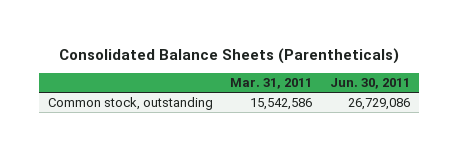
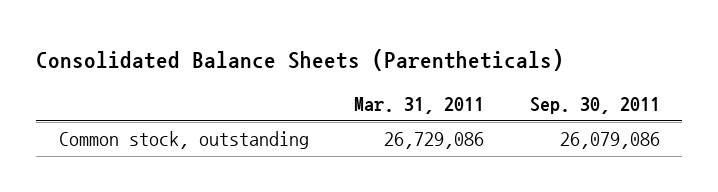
- | Mar. 31, 2011 | Jun. 30, 2011
+ | Mar. 31, 2011 | Sep. 30, 2011
- Common stock, outstanding | 15,542,586 | 26,729,086
+ Common stock, outstanding | 26,729,086 | 26,079,086

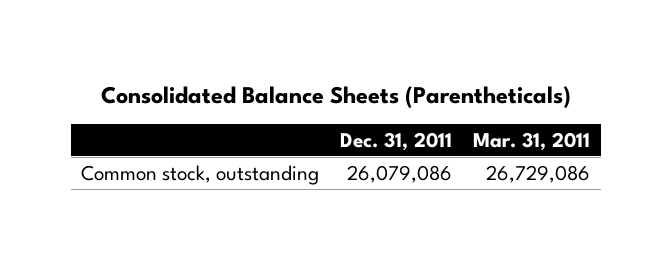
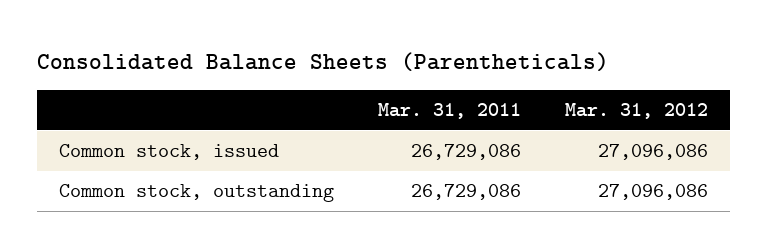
- | Dec. 31, 2011 | Mar. 31, 2011
+ | Mar. 31, 2011 | Mar. 31, 2012
+ Common stock, issued | 26,729,086 | 27,096,086

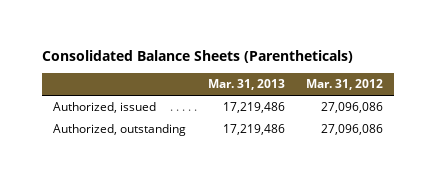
- | Mar. 31, 2011 | Mar. 31, 2012
+ | Mar. 31, 2013 | Mar. 31, 2012
- Common stock, issued | 26,729,086 | 27,096,086
- Common stock, outstanding | 26,729,086 | 27,096,086
+ Authorized, issued | 17,219,486 | 27,096,086
+ Authorized, outstanding | 17,219,486 | 27,096,086

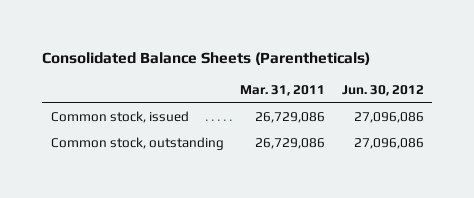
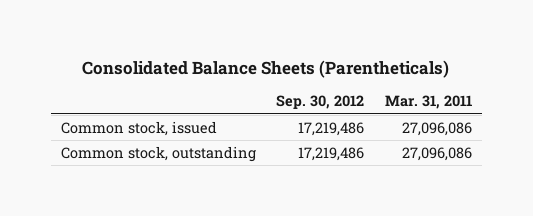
- | Mar. 31, 2011 | Jun. 30, 2012
+ | Sep. 30, 2012 | Mar. 31, 2011
- Common stock, issued | 26,729,086 | 27,096,086
- Common stock, outstanding | 26,729,086 | 27,096,086
+ Common stock, issued | 17,219,486 | 27,096,086
+ Common stock, outstanding | 17,219,486 | 27,096,086

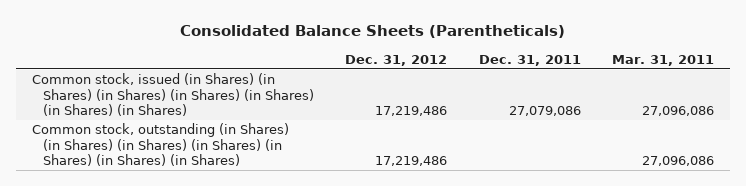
- | Sep. 30, 2012 | Mar. 31, 2011
+ | Dec. 31, 2012 | Dec. 31, 2011 | Mar. 31, 2011
- Common stock, issued | 17,219,486 | 27,096,086
- Common stock, outstanding | 17,219,486 | 27,096,086
+ Common stock, issued (in Shares) (in Shares) (in Shares) (in Shares) (in Shares) (in Shares) (in Shares) | 17,219,486 | 27,079,086 | 27,096,086
+ Common stock, outstanding (in Shares) (in Shares) (in Shares) (in Shares) (in Shares) (in Shares) (in Shares) | 17,219,486 | | 27,096,086

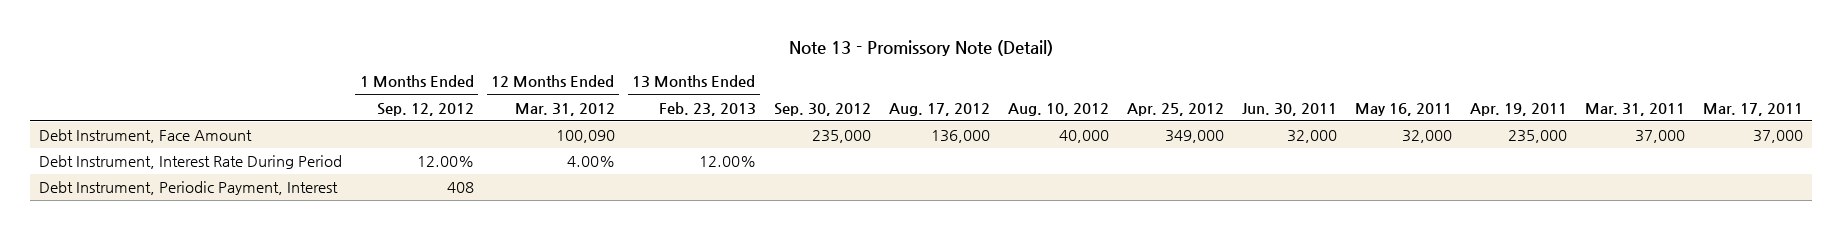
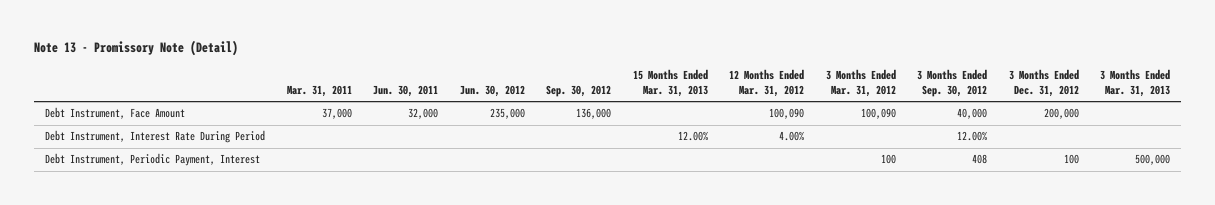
- | 1 Months Ended Sep. 12, 2012 | 12 Months Ended Mar. 31, 2012 | 13 Months Ended Feb. 23, 2013 | Sep. 30, 2012 | Aug. 17, 2012 | Aug. 10, 2012 | Apr. 25, 2012 | Jun. 30, 2011 | May 16, 2011 | Apr. 19, 2011 | Mar. 31, 2011 | Mar. 17, 2011
+ | Mar. 31, 2011 | Jun. 30, 2011 | Jun. 30, 2012 | Sep. 30, 2012 | 15 Months Ended Mar. 31, 2013 | 12 Months Ended Mar. 31, 2012 | 3 Months Ended Mar. 31, 2012 | 3 Months Ended Sep. 30, 2012 | 3 Months Ended Dec. 31, 2012 | 3 Months Ended Mar. 31, 2013
- Debt Instrument, Face Amount | | 100,090 | | 235,000 | 136,000 | 40,000 | 349,000 | 32,000 | 32,000 | 235,000 | 37,000 | 37,000
+ Debt Instrument, Face Amount | 37,000 | 32,000 | 235,000 | 136,000 | | 100,090 | 100,090 | 40,000 | 200,000 |

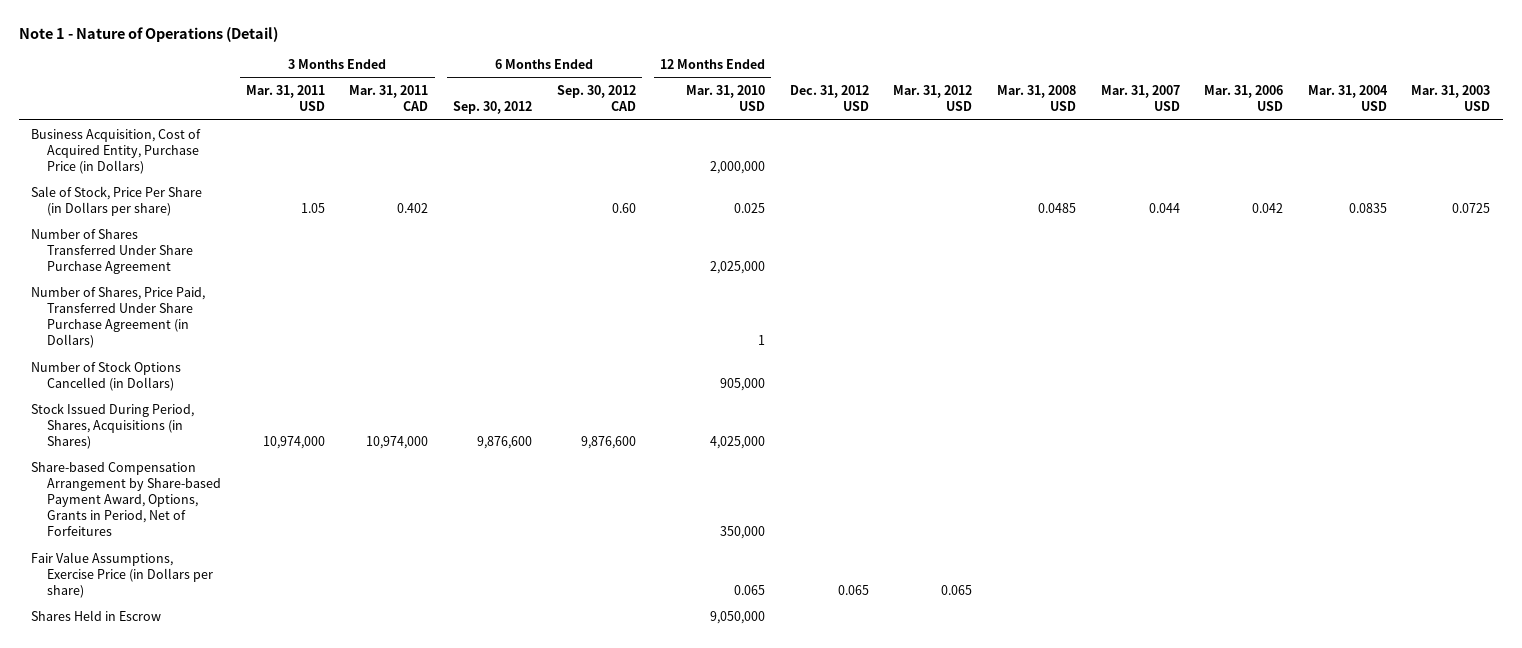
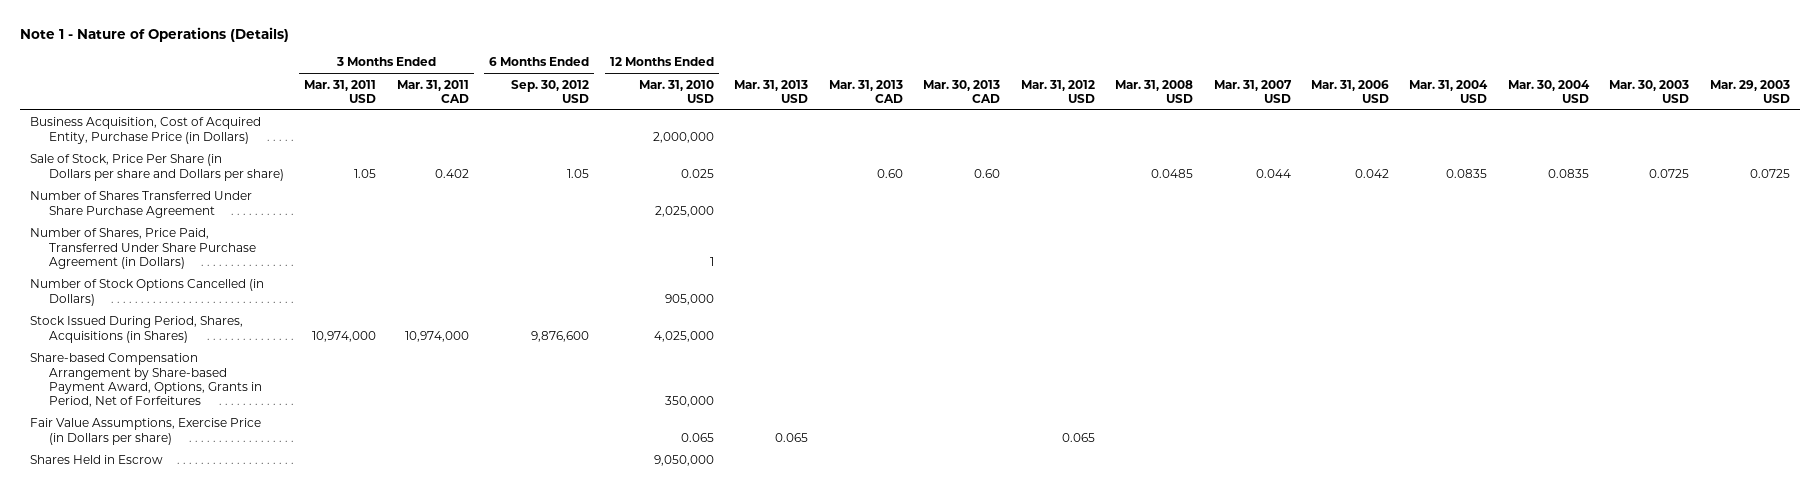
- Note 1 - Nature of Operations (Detail)
+ Note 1 - Nature of Operations (Details)
- | 3 Months Ended Mar. 31, 2011 USD | 3 Months Ended Mar. 31, 2011 CAD | 6 Months Ended Sep. 30, 2012 | 6 Months Ended Sep. 30, 2012 CAD | 12 Months Ended Mar. 31, 2010 USD | Dec. 31, 2012 USD | Mar. 31, 2012 USD | Mar. 31, 2008 USD | Mar. 31, 2007 USD | Mar. 31, 2006 USD | Mar. 31, 2004 USD | Mar. 31, 2003 USD
+ | 3 Months Ended Mar. 31, 2011 USD | 3 Months Ended Mar. 31, 2011 CAD | 6 Months Ended Sep. 30, 2012 USD | 12 Months Ended Mar. 31, 2010 USD | Mar. 31, 2013 USD | Mar. 31, 2013 CAD | Mar. 30, 2013 CAD | Mar. 31, 2012 USD | Mar. 31, 2008 USD | Mar. 31, 2007 USD | Mar. 31, 2006 USD | Mar. 31, 2004 USD | Mar. 30, 2004 USD | Mar. 30, 2003 USD | Mar. 29, 2003 USD
- Sale of Stock, Price Per Share (in Dollars per share) | 1.05 | 0.402 | | 0.60 | 0.025 | | | 0.0485 | 0.044 | 0.042 | 0.0835 | 0.0725
+ Sale of Stock, Price Per Share (in Dollars per share and Dollars per share) | 1.05 | 0.402 | 1.05 | 0.025 | | 0.60 | 0.60 | | 0.0485 | 0.044 | 0.042 | 0.0835 | 0.0835 | 0.0725 | 0.0725

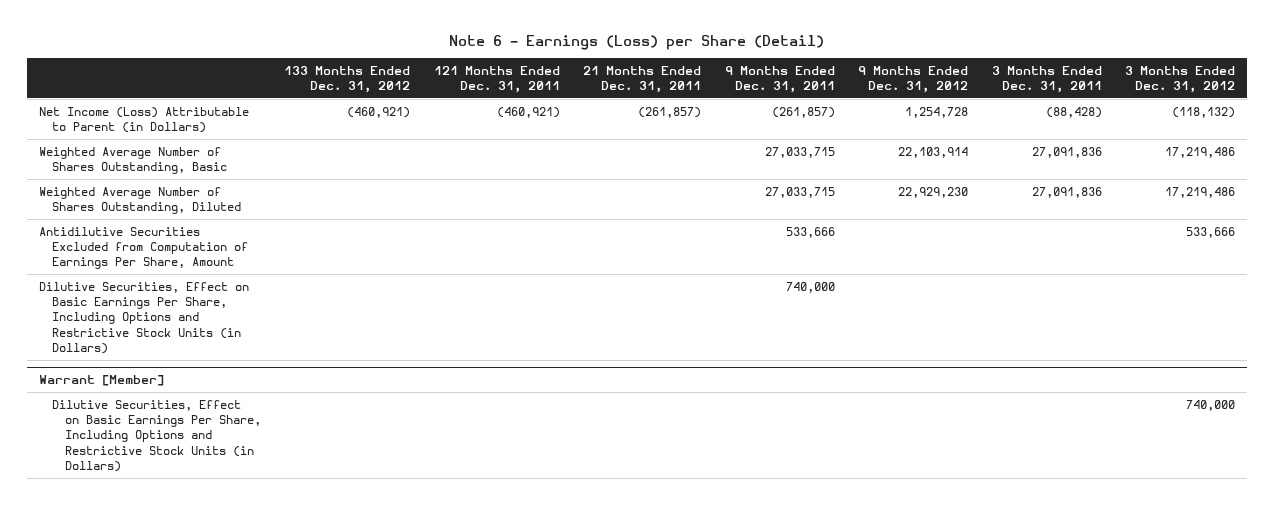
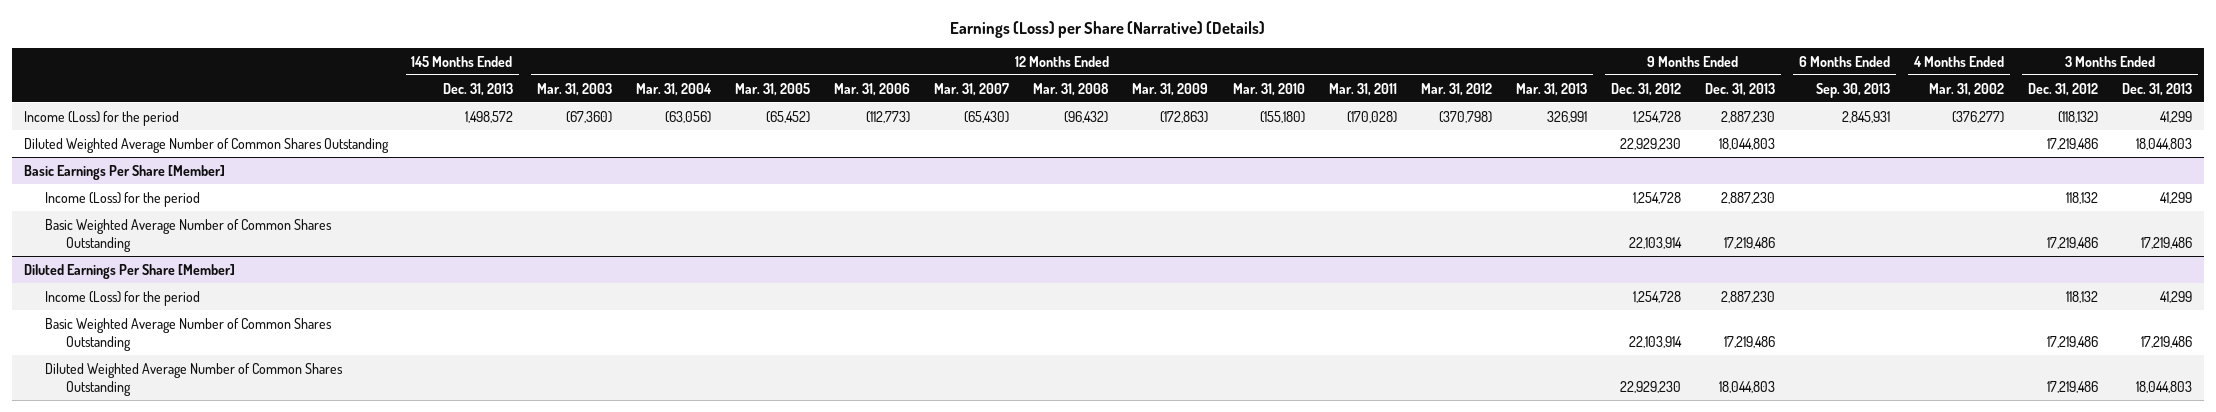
- Note 6 - Earnings (Loss) per Share (Detail)
+ Earnings (Loss) per Share (Narrative) (Details)
- | 133 Months Ended Dec. 31, 2012 | 121 Months Ended Dec. 31, 2011 | 21 Months Ended Dec. 31, 2011 | 9 Months Ended Dec. 31, 2011 | 9 Months Ended Dec. 31, 2012 | 3 Months Ended Dec. 31, 2011 | 3 Months Ended Dec. 31, 2012
+ | 145 Months Ended Dec. 31, 2013 | 12 Months Ended Mar. 31, 2003 | 12 Months Ended Mar. 31, 2004 | 12 Months Ended Mar. 31, 2005 | 12 Months Ended Mar. 31, 2006 | 12 Months Ended Mar. 31, 2007 | 12 Months Ended Mar. 31, 2008 | 12 Months Ended Mar. 31, 2009 | 12 Months Ended Mar. 31, 2010 | 12 Months Ended Mar. 31, 2011 | 12 Months Ended Mar. 31, 2012 | 12 Months Ended Mar. 31, 2013 | 9 Months Ended Dec. 31, 2012 | 9 Months Ended Dec. 31, 2013 | 6 Months Ended Sep. 30, 2013 | 4 Months Ended Mar. 31, 2002 | 3 Months Ended Dec. 31, 2012 | 3 Months Ended Dec. 31, 2013
- Net Income (Loss) Attributable to Parent (in Dollars) | (460,921) | (460,921) | (261,857) | (261,857) | 1,254,728 | (88,428) | (118,132)
- Weighted Average Number of Shares Outstanding, Basic | | | | 27,033,715 | 22,103,914 | 27,091,836 | 17,219,486
- Weighted Average Number of Shares Outstanding, Diluted | | | | 27,033,715 | 22,929,230 | 27,091,836 | 17,219,486
- Antidilutive Securities Excluded from Computation of Earnings Per Share, Amount | | | | 533,666 | | | 533,666
- Dilutive Securities, Effect on Basic Earnings Per Share, Including Options and Restrictive Stock Units (in Dollars) | | | | 740,000 | | |
- Warrant [Member]
- Dilutive Securities, Effect on Basic Earnings Per Share, Including Options and Restrictive Stock Units (in Dollars) | | | | | | | 740,000
+ Income (Loss) for the period | 1,498,572 | (67,360) | (63,056) | (65,452) | (112,773) | (65,430) | (96,432) | (172,863) | (155,180) | (170,028) | (370,798) | 326,991 | 1,254,728 | 2,887,230 | 2,845,931 | (376,277) | (118,132) | 41,299
+ Diluted Weighted Average Number of Common Shares Outstanding | | | | | | | | | | | | | 22,929,230 | 18,044,803 | | | 17,219,486 | 18,044,803
+ Basic Earnings Per Share [Member]
+ Income (Loss) for the period | | | | | | | | | | | | | 1,254,728 | 2,887,230 | | | 118,132 | 41,299
+ Basic Weighted Average Number of Common Shares Outstanding | | | | | | | | | | | | | 22,103,914 | 17,219,486 | | | 17,219,486 | 17,219,486
+ Diluted Earnings Per Share [Member]
+ Income (Loss) for the period | | | | | | | | | | | | | 1,254,728 | 2,887,230 | | | 118,132 | 41,299
+ Basic Weighted Average Number of Common Shares Outstanding | | | | | | | | | | | | | 22,103,914 | 17,219,486 | | | 17,219,486 | 17,219,486
+ Diluted Weighted Average Number of Common Shares Outstanding | | | | | | | | | | | | | 22,929,230 | 18,044,803 | | | 17,219,486 | 18,044,803

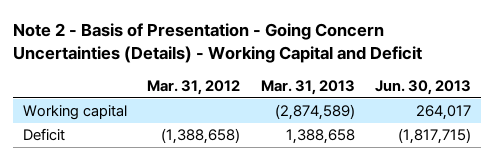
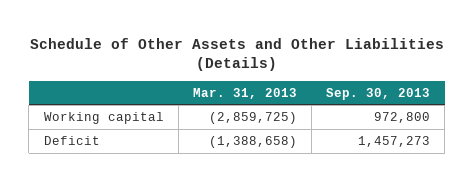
- Note 2 - Basis of Presentation - Going Concern Uncertainties (Details) - Working Capital and Deficit
+ Schedule of Other Assets and Other Liabilities (Details)
- | Mar. 31, 2012 | Mar. 31, 2013 | Jun. 30, 2013
+ | Mar. 31, 2013 | Sep. 30, 2013
- Working capital | | (2,874,589) | 264,017
- Deficit | (1,388,658) | 1,388,658 | (1,817,715)
+ Working capital | (2,859,725) | 972,800
+ Deficit | (1,388,658) | 1,457,273

